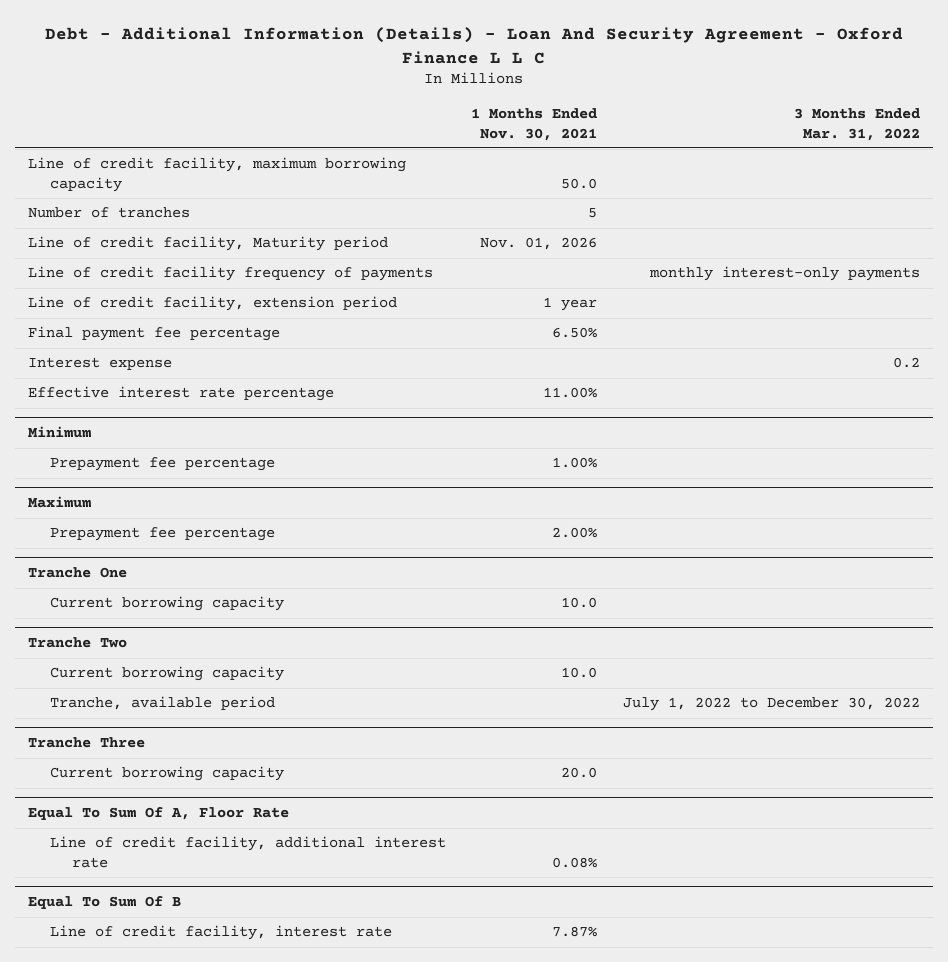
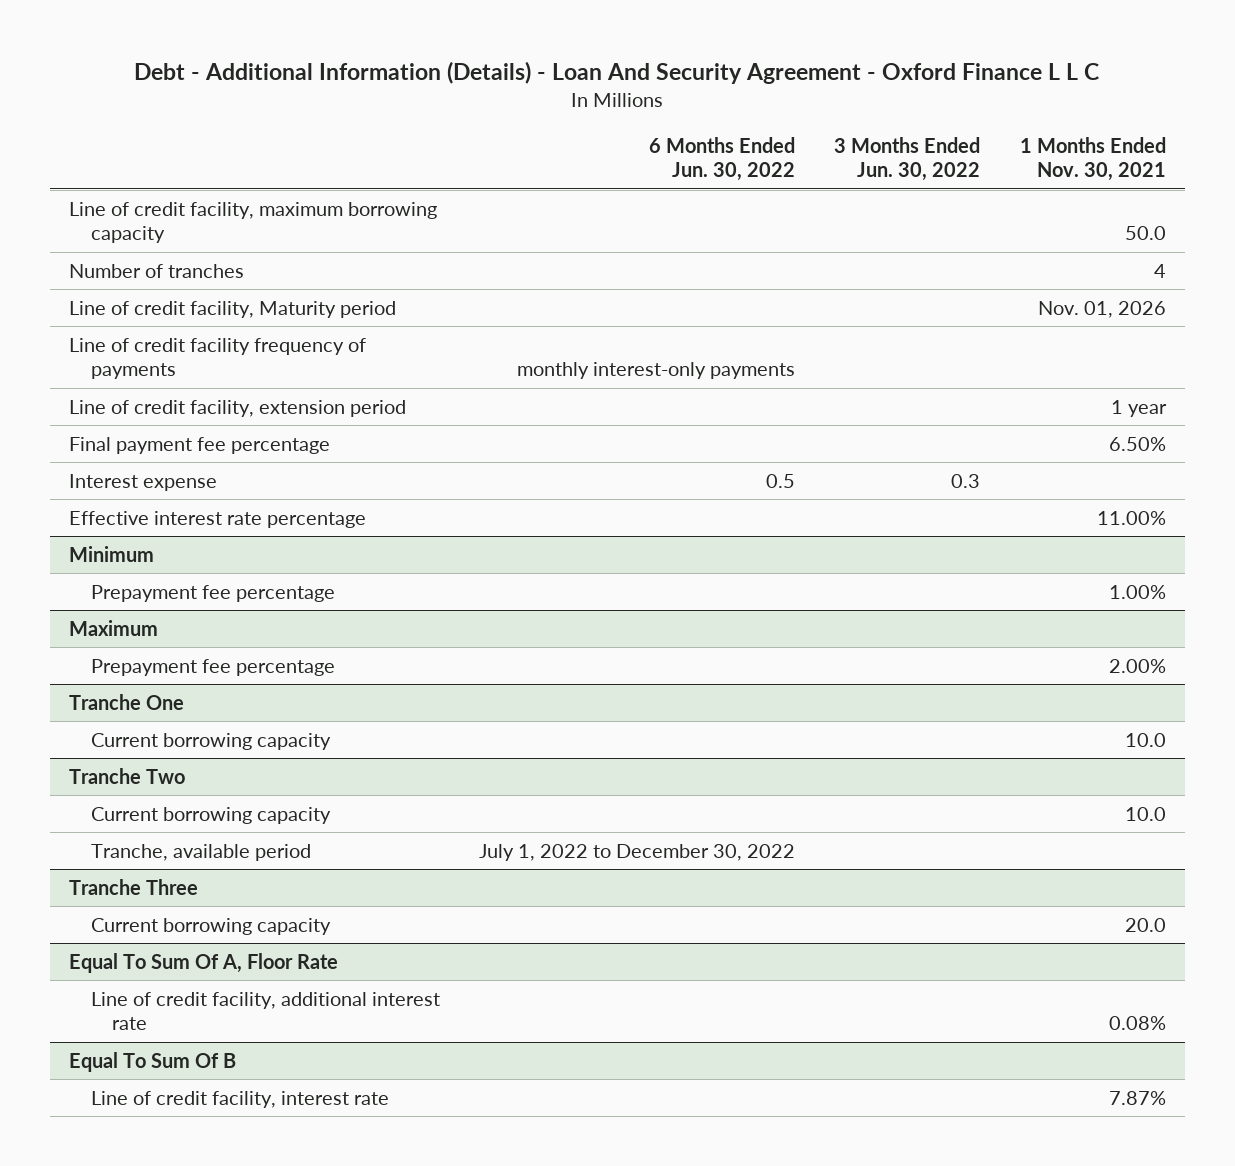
- | 1 Months Ended Nov. 30, 2021 | 3 Months Ended Mar. 31, 2022
+ | 6 Months Ended Jun. 30, 2022 | 3 Months Ended Jun. 30, 2022 | 1 Months Ended Nov. 30, 2021
- Number of tranches | 5 |
+ Number of tranches | | | 4

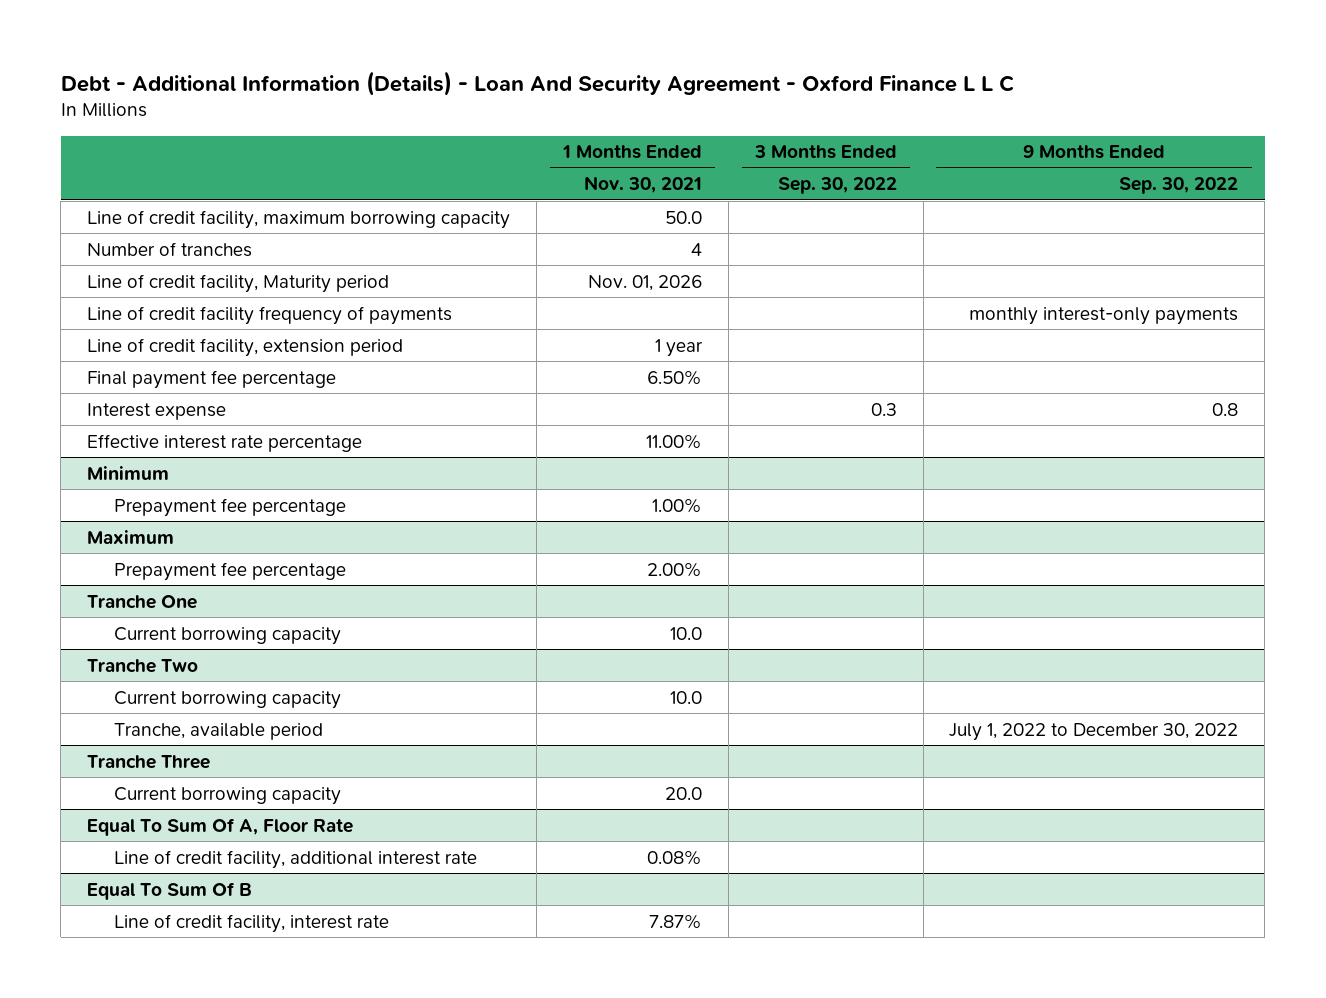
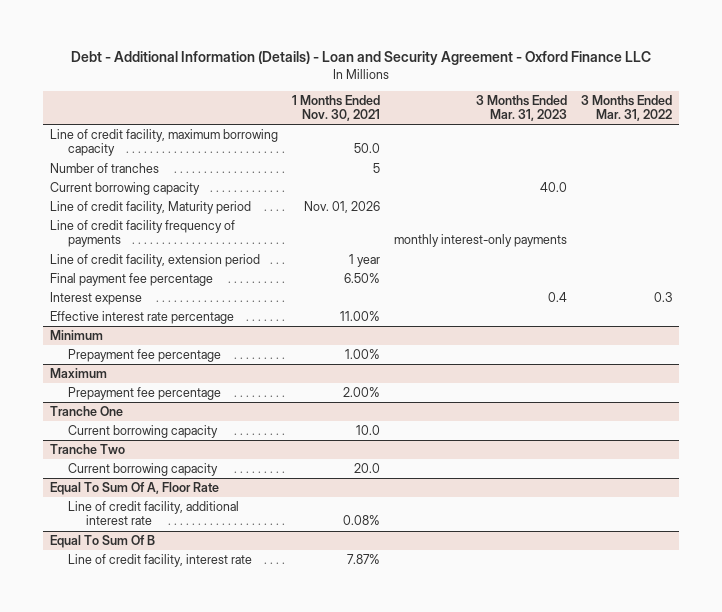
- Debt - Additional Information (Details) - Loan And Security Agreement - Oxford Finance L L C
+ Debt - Additional Information (Details) - Loan and Security Agreement - Oxford Finance LLC
- | 1 Months Ended Nov. 30, 2021 | 3 Months Ended Sep. 30, 2022 | 9 Months Ended Sep. 30, 2022
+ | 1 Months Ended Nov. 30, 2021 | 3 Months Ended Mar. 31, 2023 | 3 Months Ended Mar. 31, 2022
- Number of tranches | 4 | |
+ Number of tranches | 5 | |
+ Current borrowing capacity | | 40.0 |
@ Tranche Two
- Current borrowing capacity | 10.0 | |
- Tranche, available period | | | July 1, 2022 to December 30, 2022
- Tranche Three

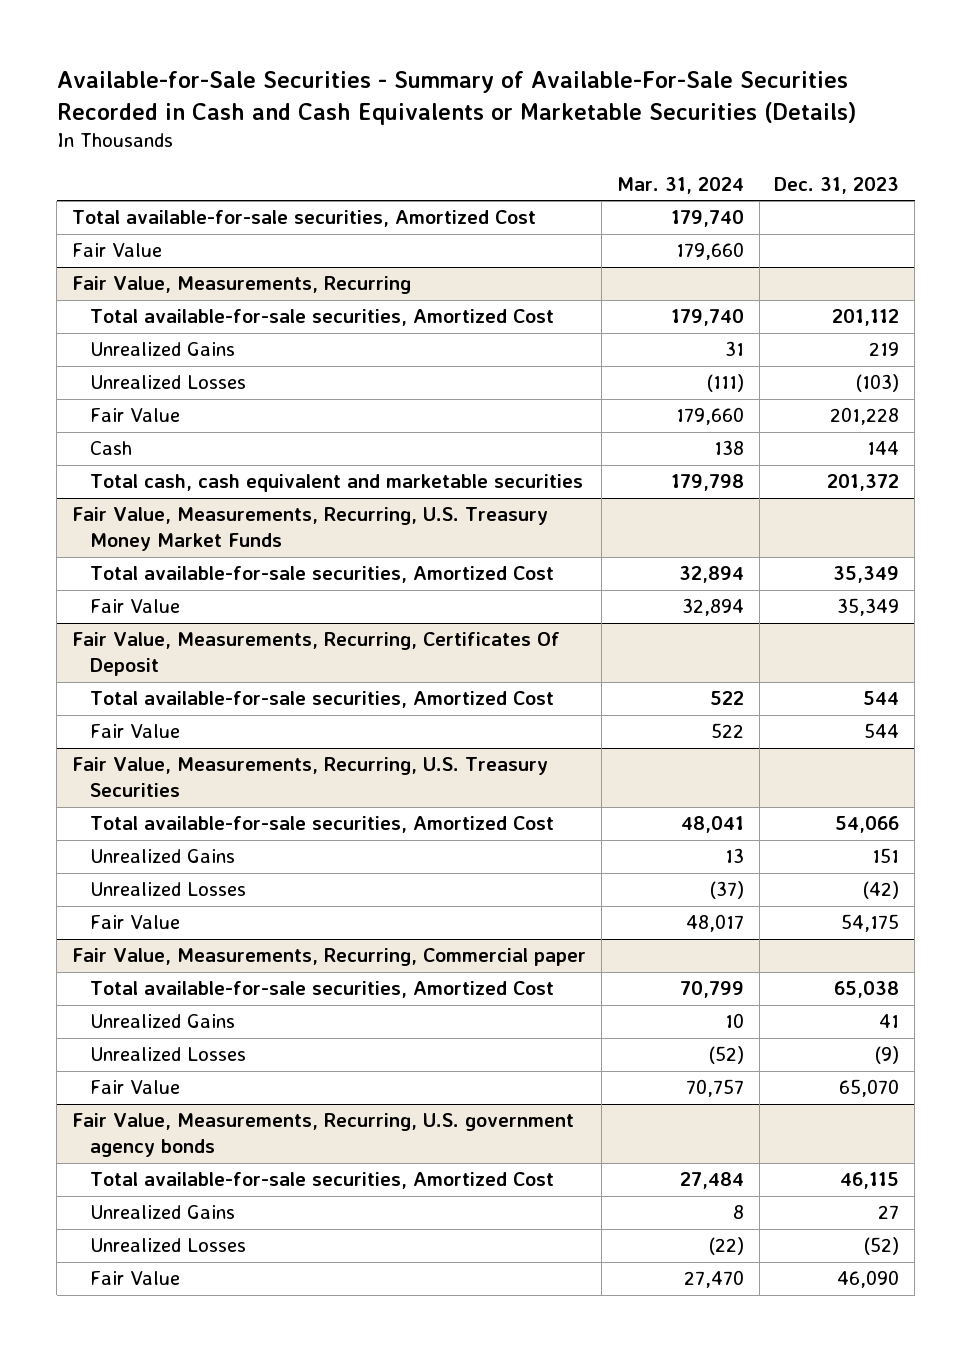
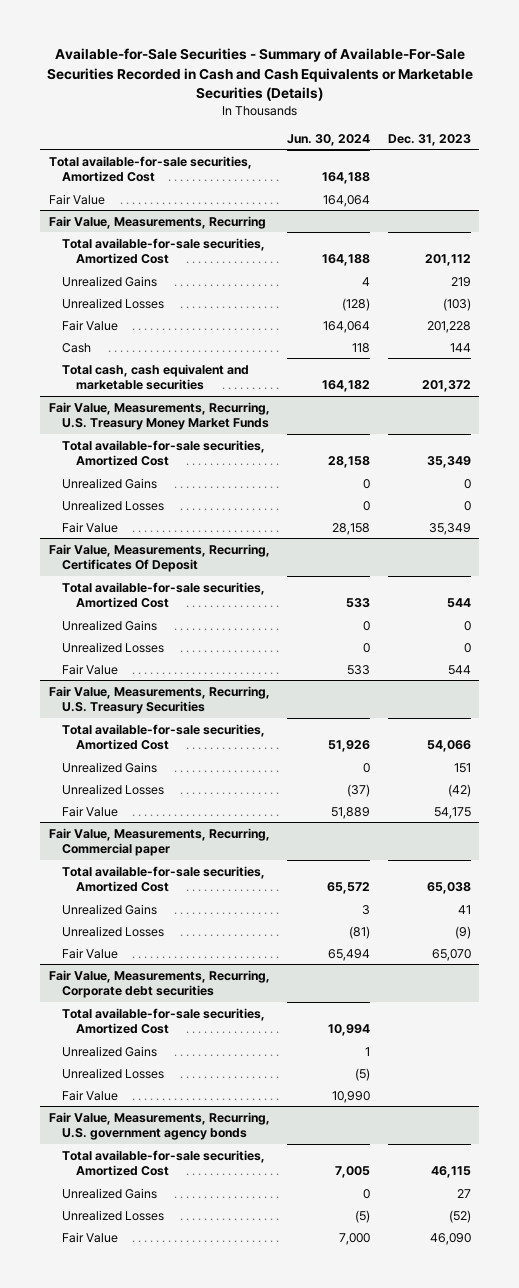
- | Mar. 31, 2024 | Dec. 31, 2023
+ | Jun. 30, 2024 | Dec. 31, 2023
@ Fair Value, Measurements, Recurring, U.S. Treasury Money Market Funds
+ Unrealized Gains | 0 | 0
+ Unrealized Losses | 0 | 0
@ Fair Value, Measurements, Recurring, Certificates Of Deposit
+ Unrealized Gains | 0 | 0
+ Unrealized Losses | 0 | 0
+ Fair Value, Measurements, Recurring, Corporate debt securities
+ Total available-for-sale securities, Amortized Cost | 10,994 |
+ Unrealized Gains | 1 |
+ Unrealized Losses | (5) |
+ Fair Value | 10,990 |

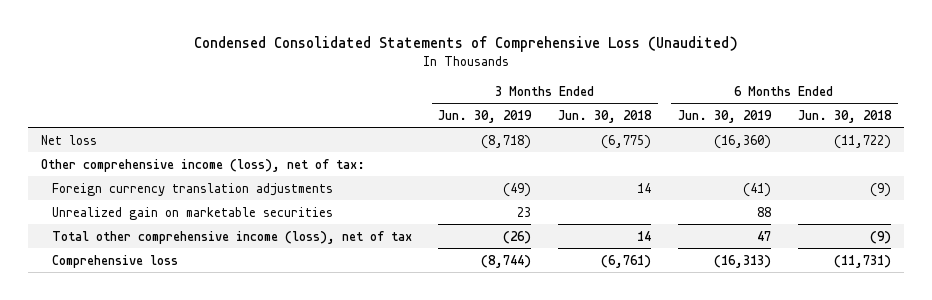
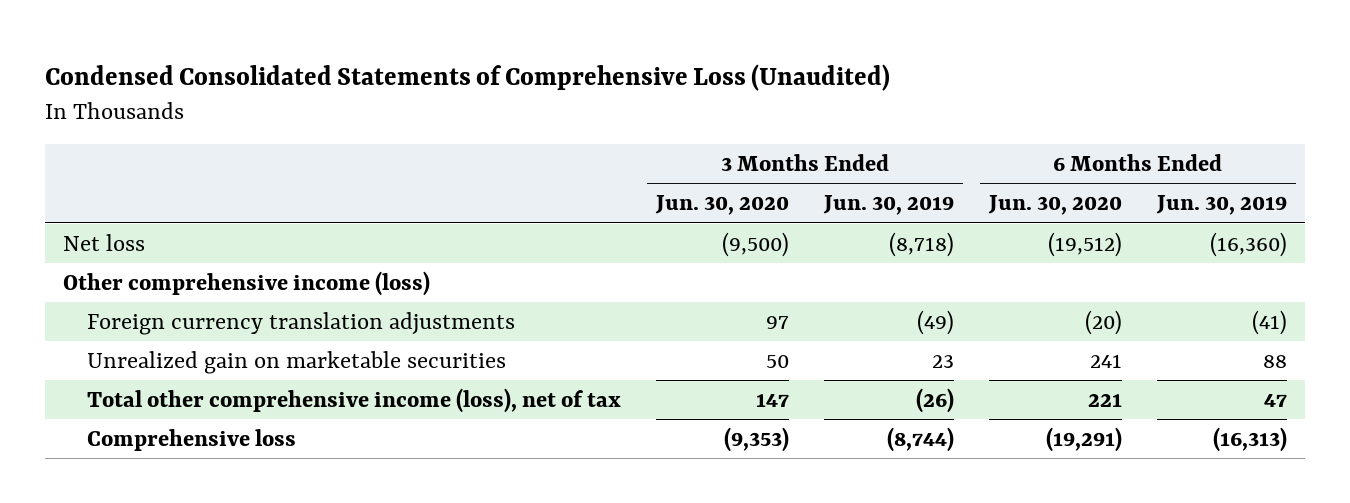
- | 3 Months Ended Jun. 30, 2019 | 3 Months Ended Jun. 30, 2018 | 6 Months Ended Jun. 30, 2019 | 6 Months Ended Jun. 30, 2018
+ | 3 Months Ended Jun. 30, 2020 | 3 Months Ended Jun. 30, 2019 | 6 Months Ended Jun. 30, 2020 | 6 Months Ended Jun. 30, 2019
- Other comprehensive income (loss), net of tax:
+ Other comprehensive income (loss)

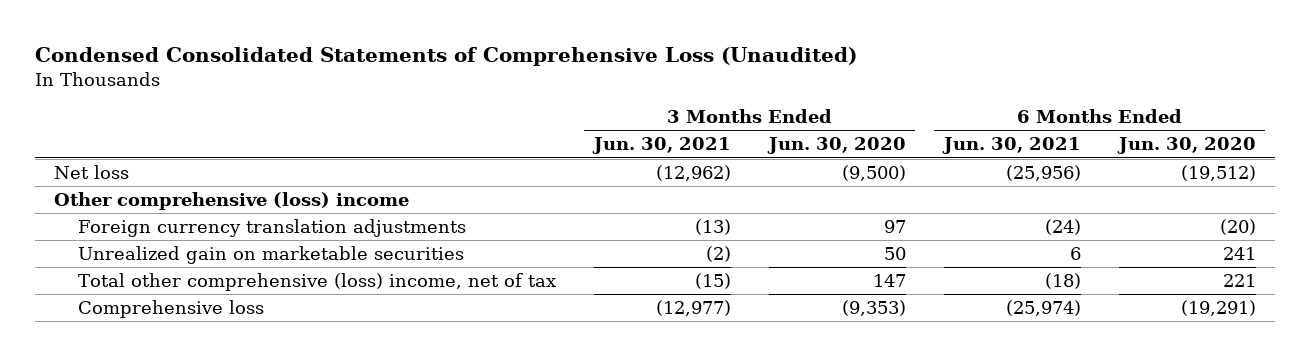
- | 3 Months Ended Jun. 30, 2020 | 3 Months Ended Jun. 30, 2019 | 6 Months Ended Jun. 30, 2020 | 6 Months Ended Jun. 30, 2019
+ | 3 Months Ended Jun. 30, 2021 | 3 Months Ended Jun. 30, 2020 | 6 Months Ended Jun. 30, 2021 | 6 Months Ended Jun. 30, 2020
- Other comprehensive income (loss)
+ Other comprehensive (loss) income
- Total other comprehensive income (loss), net of tax | 147 | (26) | 221 | 47
+ Total other comprehensive (loss) income, net of tax | (15) | 147 | (18) | 221

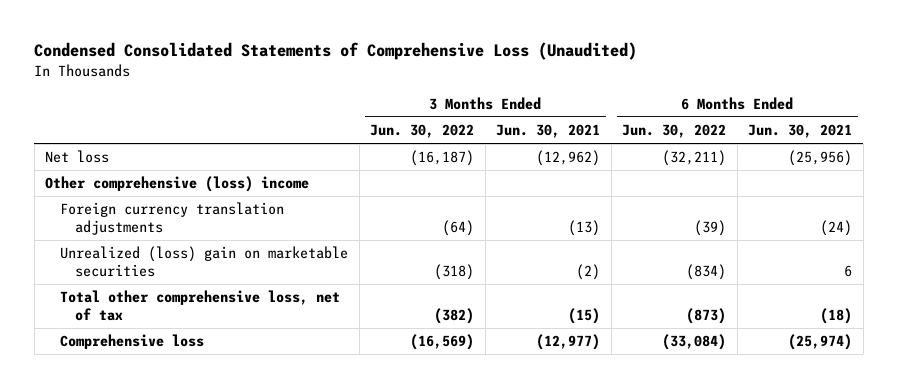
- | 3 Months Ended Jun. 30, 2021 | 3 Months Ended Jun. 30, 2020 | 6 Months Ended Jun. 30, 2021 | 6 Months Ended Jun. 30, 2020
+ | 3 Months Ended Jun. 30, 2022 | 3 Months Ended Jun. 30, 2021 | 6 Months Ended Jun. 30, 2022 | 6 Months Ended Jun. 30, 2021
- Unrealized gain on marketable securities | (2) | 50 | 6 | 241
- Total other comprehensive (loss) income, net of tax | (15) | 147 | (18) | 221
+ Unrealized (loss) gain on marketable securities | (318) | (2) | (834) | 6
+ Total other comprehensive loss, net of tax | (382) | (15) | (873) | (18)

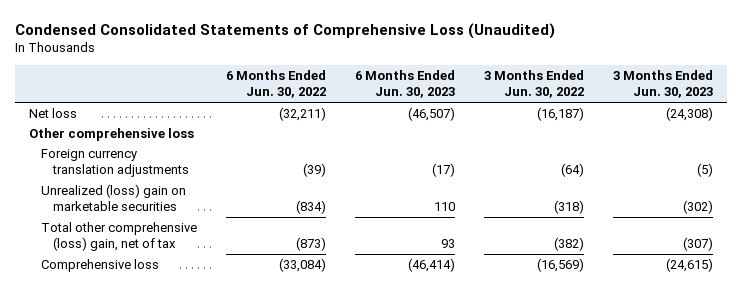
- | 3 Months Ended Jun. 30, 2022 | 3 Months Ended Jun. 30, 2021 | 6 Months Ended Jun. 30, 2022 | 6 Months Ended Jun. 30, 2021
+ | 6 Months Ended Jun. 30, 2022 | 6 Months Ended Jun. 30, 2023 | 3 Months Ended Jun. 30, 2022 | 3 Months Ended Jun. 30, 2023
- Other comprehensive (loss) income
+ Other comprehensive loss
- Total other comprehensive loss, net of tax | (382) | (15) | (873) | (18)
+ Total other comprehensive (loss) gain, net of tax | (873) | 93 | (382) | (307)

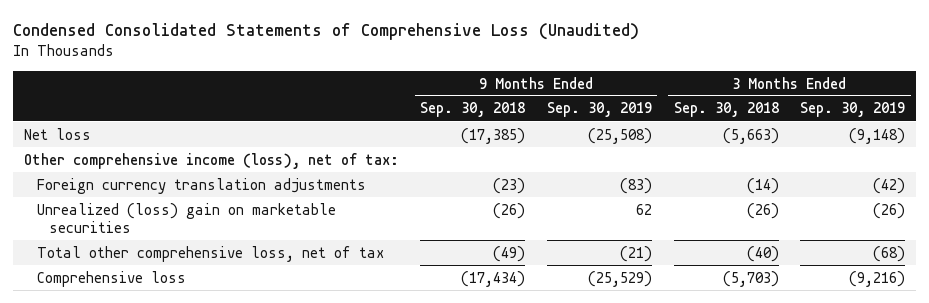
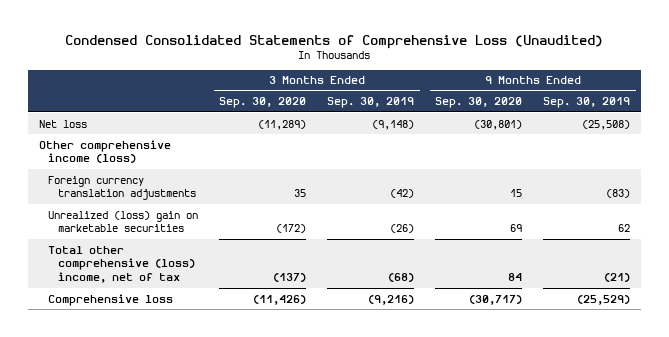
- | 9 Months Ended Sep. 30, 2018 | 9 Months Ended Sep. 30, 2019 | 3 Months Ended Sep. 30, 2018 | 3 Months Ended Sep. 30, 2019
+ | 3 Months Ended Sep. 30, 2020 | 3 Months Ended Sep. 30, 2019 | 9 Months Ended Sep. 30, 2020 | 9 Months Ended Sep. 30, 2019
- Other comprehensive income (loss), net of tax:
+ Other comprehensive income (loss)
- Total other comprehensive loss, net of tax | (49) | (21) | (40) | (68)
+ Total other comprehensive (loss) income, net of tax | (137) | (68) | 84 | (21)

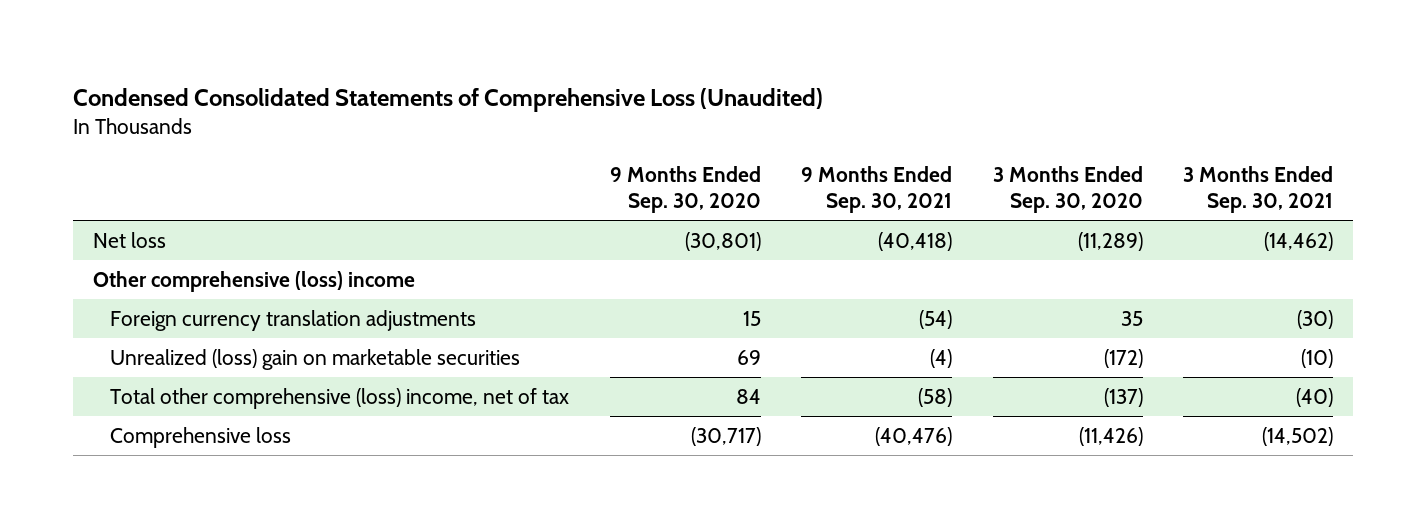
- | 3 Months Ended Sep. 30, 2020 | 3 Months Ended Sep. 30, 2019 | 9 Months Ended Sep. 30, 2020 | 9 Months Ended Sep. 30, 2019
+ | 9 Months Ended Sep. 30, 2020 | 9 Months Ended Sep. 30, 2021 | 3 Months Ended Sep. 30, 2020 | 3 Months Ended Sep. 30, 2021
- Other comprehensive income (loss)
+ Other comprehensive (loss) income

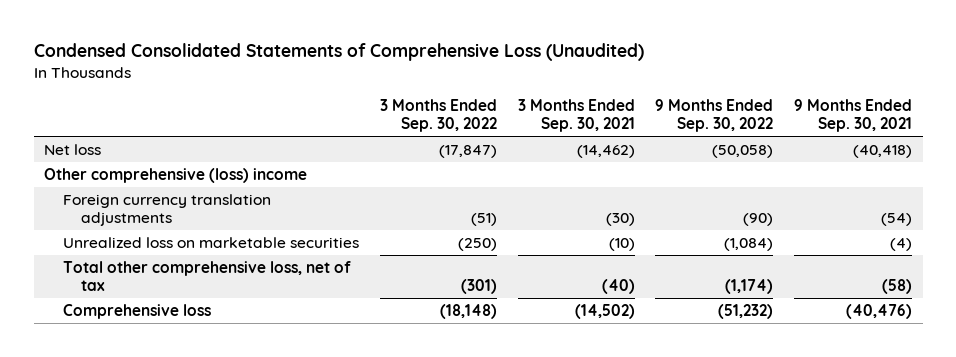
- | 9 Months Ended Sep. 30, 2020 | 9 Months Ended Sep. 30, 2021 | 3 Months Ended Sep. 30, 2020 | 3 Months Ended Sep. 30, 2021
+ | 3 Months Ended Sep. 30, 2022 | 3 Months Ended Sep. 30, 2021 | 9 Months Ended Sep. 30, 2022 | 9 Months Ended Sep. 30, 2021
- Unrealized (loss) gain on marketable securities | 69 | (4) | (172) | (10)
- Total other comprehensive (loss) income, net of tax | 84 | (58) | (137) | (40)
+ Unrealized loss on marketable securities | (250) | (10) | (1,084) | (4)
+ Total other comprehensive loss, net of tax | (301) | (40) | (1,174) | (58)

